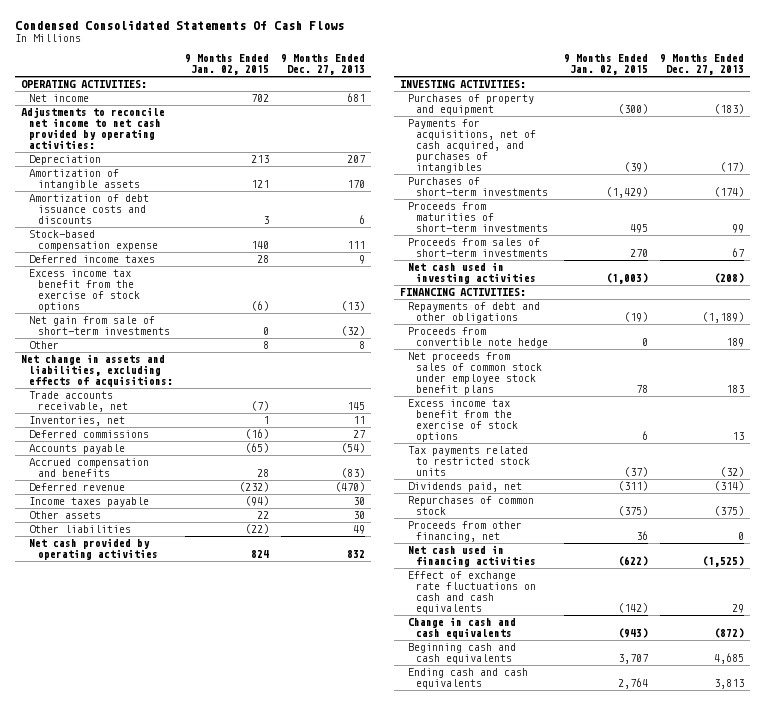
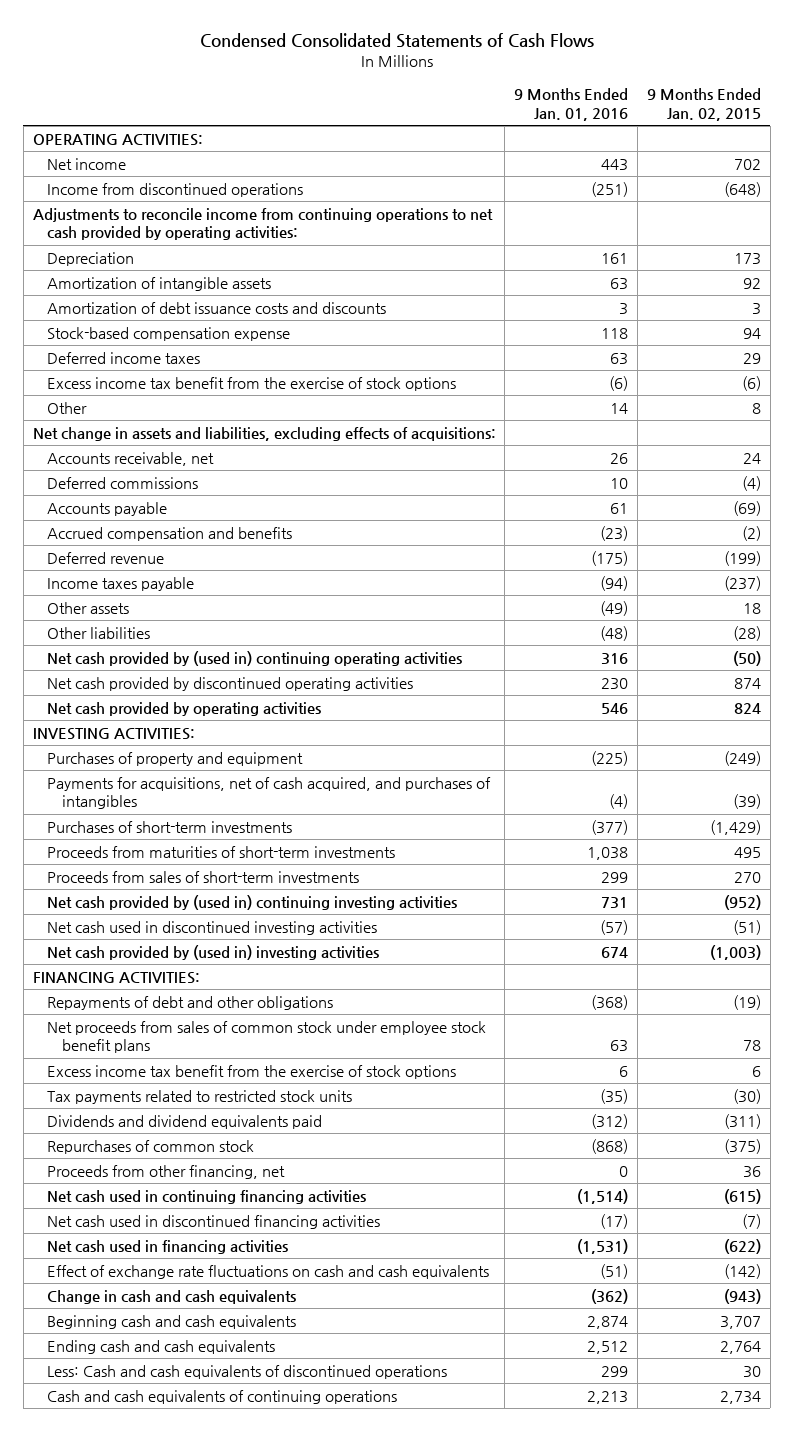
- Condensed Consolidated Statements Of Cash Flows
+ Condensed Consolidated Statements of Cash Flows
- | 9 Months Ended Jan. 02, 2015 | 9 Months Ended Dec. 27, 2013
+ | 9 Months Ended Jan. 01, 2016 | 9 Months Ended Jan. 02, 2015
- Adjustments to reconcile net income to net cash provided by operating activities:
- Depreciation | 213 | 207
- Amortization of intangible assets | 121 | 170
+ Income from discontinued operations | (251) | (648)
+ Adjustments to reconcile income from continuing operations to net cash provided by operating activities:
+ Depreciation | 161 | 173
+ Amortization of intangible assets | 63 | 92
- Stock-based compensation expense | 140 | 111
- Deferred income taxes | 28 | 9
+ Stock-based compensation expense | 118 | 94
+ Deferred income taxes | 63 | 29
- Net gain from sale of short-term investments | 0 | (32)
- Trade accounts receivable, net | (7) | 145
- Inventories, net | 1 | 11
- Deferred commissions | (16) | 27
- Accounts payable | (65) | (54)
- Accrued compensation and benefits | 28 | (83)
- Deferred revenue | (232) | (470)
- Income taxes payable | (94) | 30
- Other assets | 22 | 30
- Other liabilities | (22) | 49
+ Accounts receivable, net | 26 | 24
+ Deferred commissions | 10 | (4)
+ Accounts payable | 61 | (69)
+ Accrued compensation and benefits | (23) | (2)
+ Deferred revenue | (175) | (199)
+ Income taxes payable | (94) | (237)
+ Other assets | (49) | 18
+ Other liabilities | (48) | (28)
+ Net cash provided by (used in) continuing operating activities | 316 | (50)
+ Net cash provided by discontinued operating activities | 230 | 874
- Purchases of property and equipment | (300) | (183)
+ Purchases of property and equipment | (225) | (249)
- Net cash used in investing activities | (1,003) | (208)
+ Net cash provided by (used in) continuing investing activities | 731 | (952)
+ Net cash used in discontinued investing activities | (57) | (51)
+ Net cash provided by (used in) investing activities | 674 | (1,003)
- Proceeds from convertible note hedge | 0 | 189
- Tax payments related to restricted stock units | (37) | (32)
- Dividends paid, net | (311) | (314)
+ Tax payments related to restricted stock units | (35) | (30)
+ Dividends and dividend equivalents paid | (312) | (311)
+ Net cash used in continuing financing activities | (1,514) | (615)
+ Net cash used in discontinued financing activities | (17) | (7)
+ Less: Cash and cash equivalents of discontinued operations | 299 | 30
+ Cash and cash equivalents of continuing operations | 2,213 | 2,734

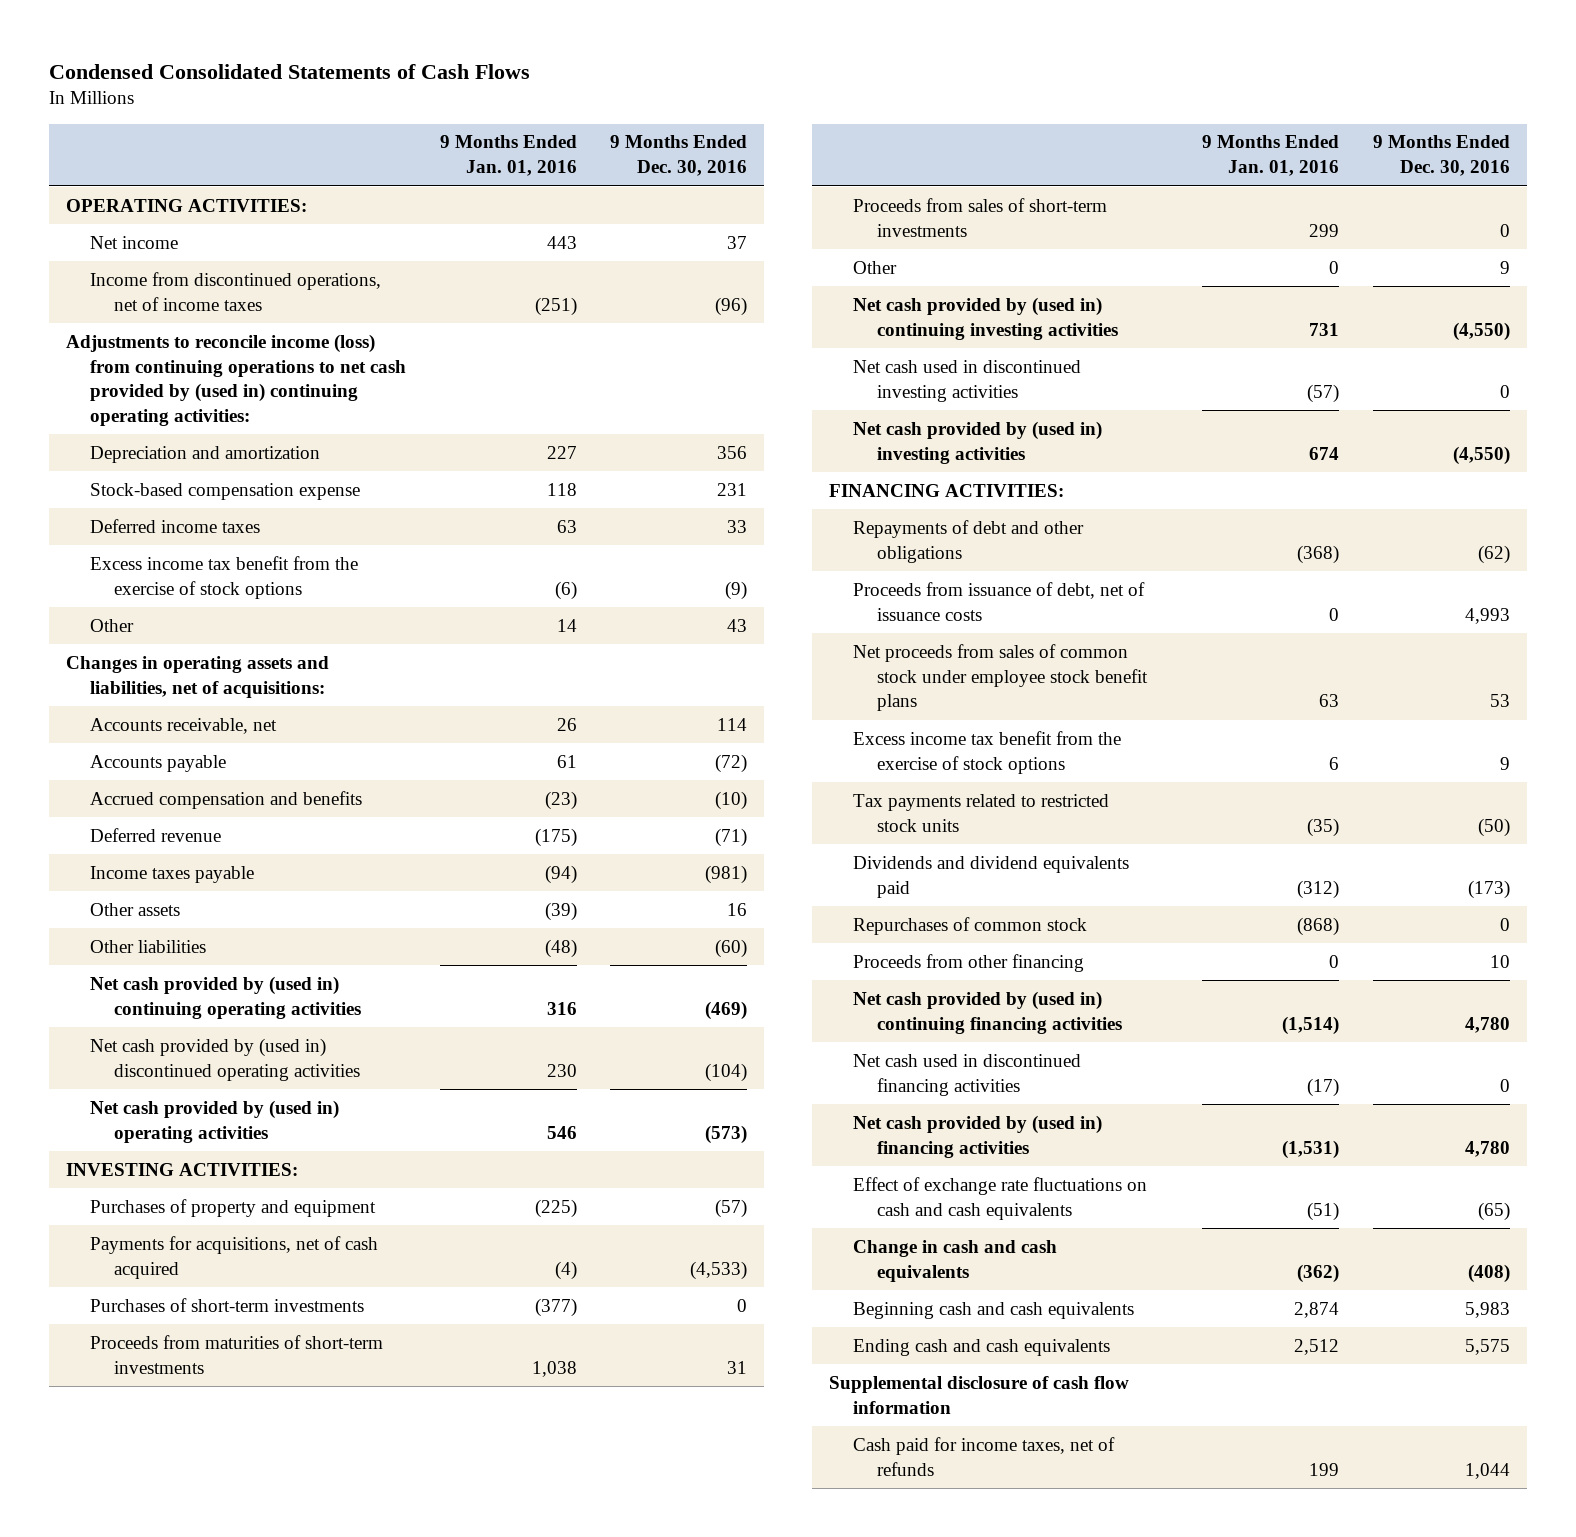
- | 9 Months Ended Jan. 01, 2016 | 9 Months Ended Jan. 02, 2015
+ | 9 Months Ended Jan. 01, 2016 | 9 Months Ended Dec. 30, 2016
- Income from discontinued operations | (251) | (648)
- Adjustments to reconcile income from continuing operations to net cash provided by operating activities:
- Depreciation | 161 | 173
- Amortization of intangible assets | 63 | 92
- Amortization of debt issuance costs and discounts | 3 | 3
+ Income from discontinued operations, net of income taxes | (251) | (96)
+ Adjustments to reconcile income (loss) from continuing operations to net cash provided by (used in) continuing operating activities:
+ Depreciation and amortization | 227 | 356
- Net change in assets and liabilities, excluding effects of acquisitions:
+ Changes in operating assets and liabilities, net of acquisitions:
- Deferred commissions | 10 | (4)
- Other assets | (49) | 18
+ Other assets | (39) | 16
- Net cash provided by discontinued operating activities | 230 | 874
- Net cash provided by operating activities | 546 | 824
+ Net cash provided by (used in) discontinued operating activities | 230 | (104)
+ Net cash provided by (used in) operating activities | 546 | (573)
- Payments for acquisitions, net of cash acquired, and purchases of intangibles | (4) | (39)
+ Payments for acquisitions, net of cash acquired | (4) | (4,533)
+ Other | 0 | 9
+ Proceeds from issuance of debt, net of issuance costs | 0 | 4,993
- Proceeds from other financing, net | 0 | 36
- Net cash used in continuing financing activities | (1,514) | (615)
+ Proceeds from other financing | 0 | 10
+ Net cash provided by (used in) continuing financing activities | (1,514) | 4,780
- Net cash used in financing activities | (1,531) | (622)
+ Net cash provided by (used in) financing activities | (1,531) | 4,780
- Less: Cash and cash equivalents of discontinued operations | 299 | 30
- Cash and cash equivalents of continuing operations | 2,213 | 2,734
+ Supplemental disclosure of cash flow information
+ Cash paid for income taxes, net of refunds | 199 | 1,044

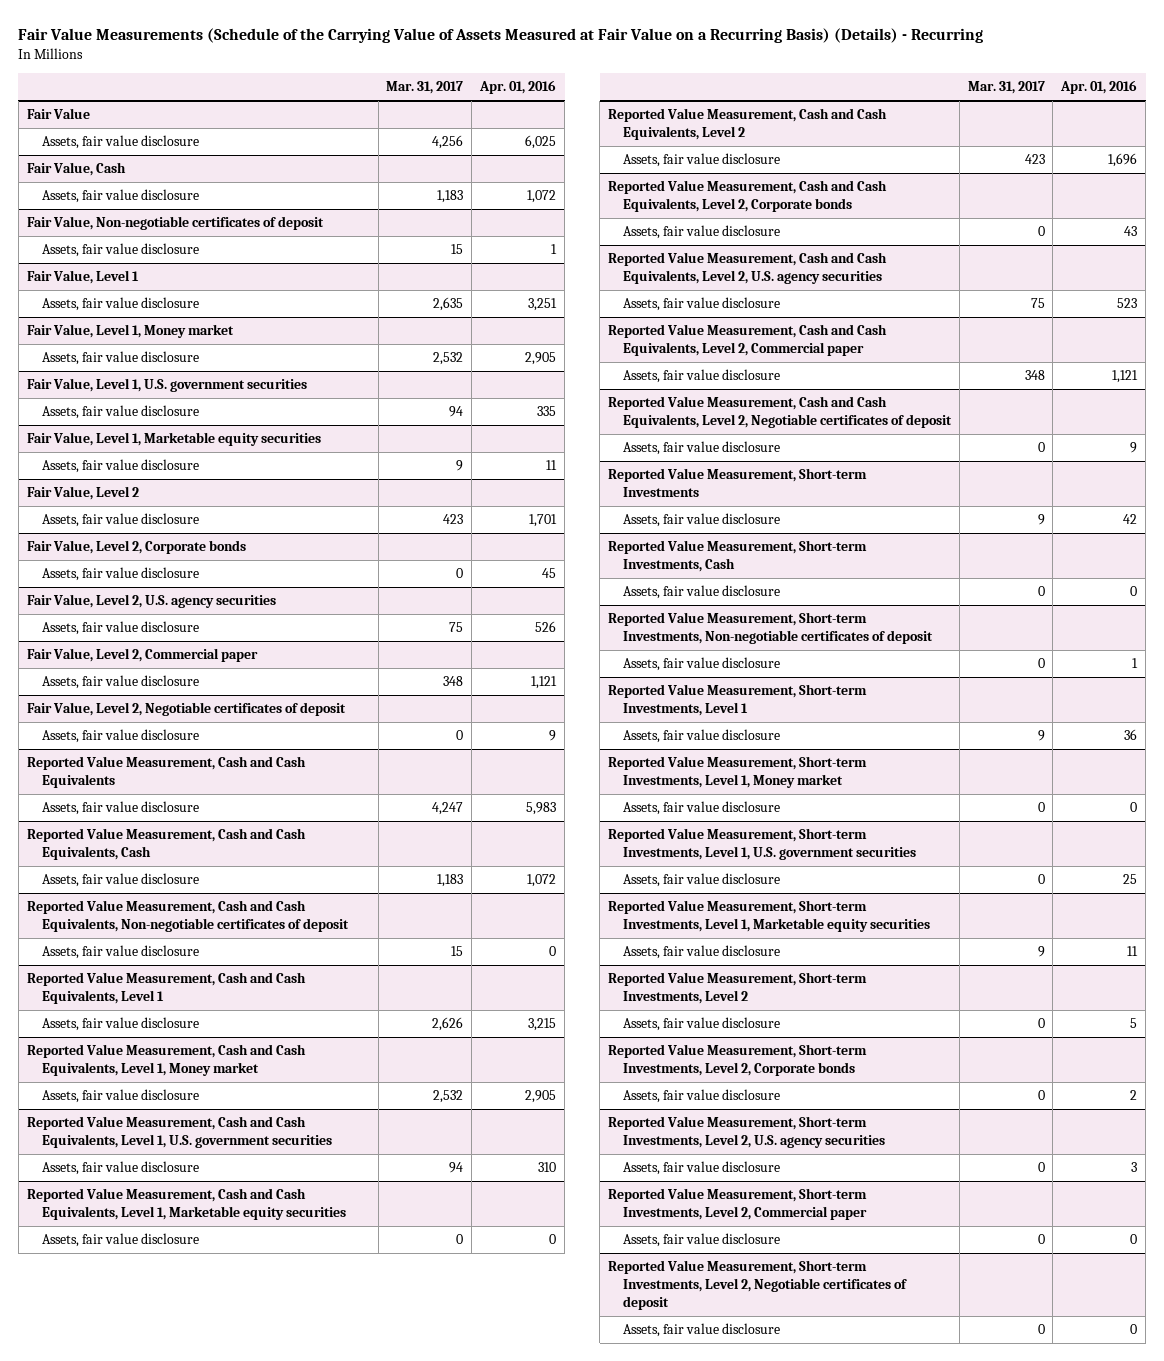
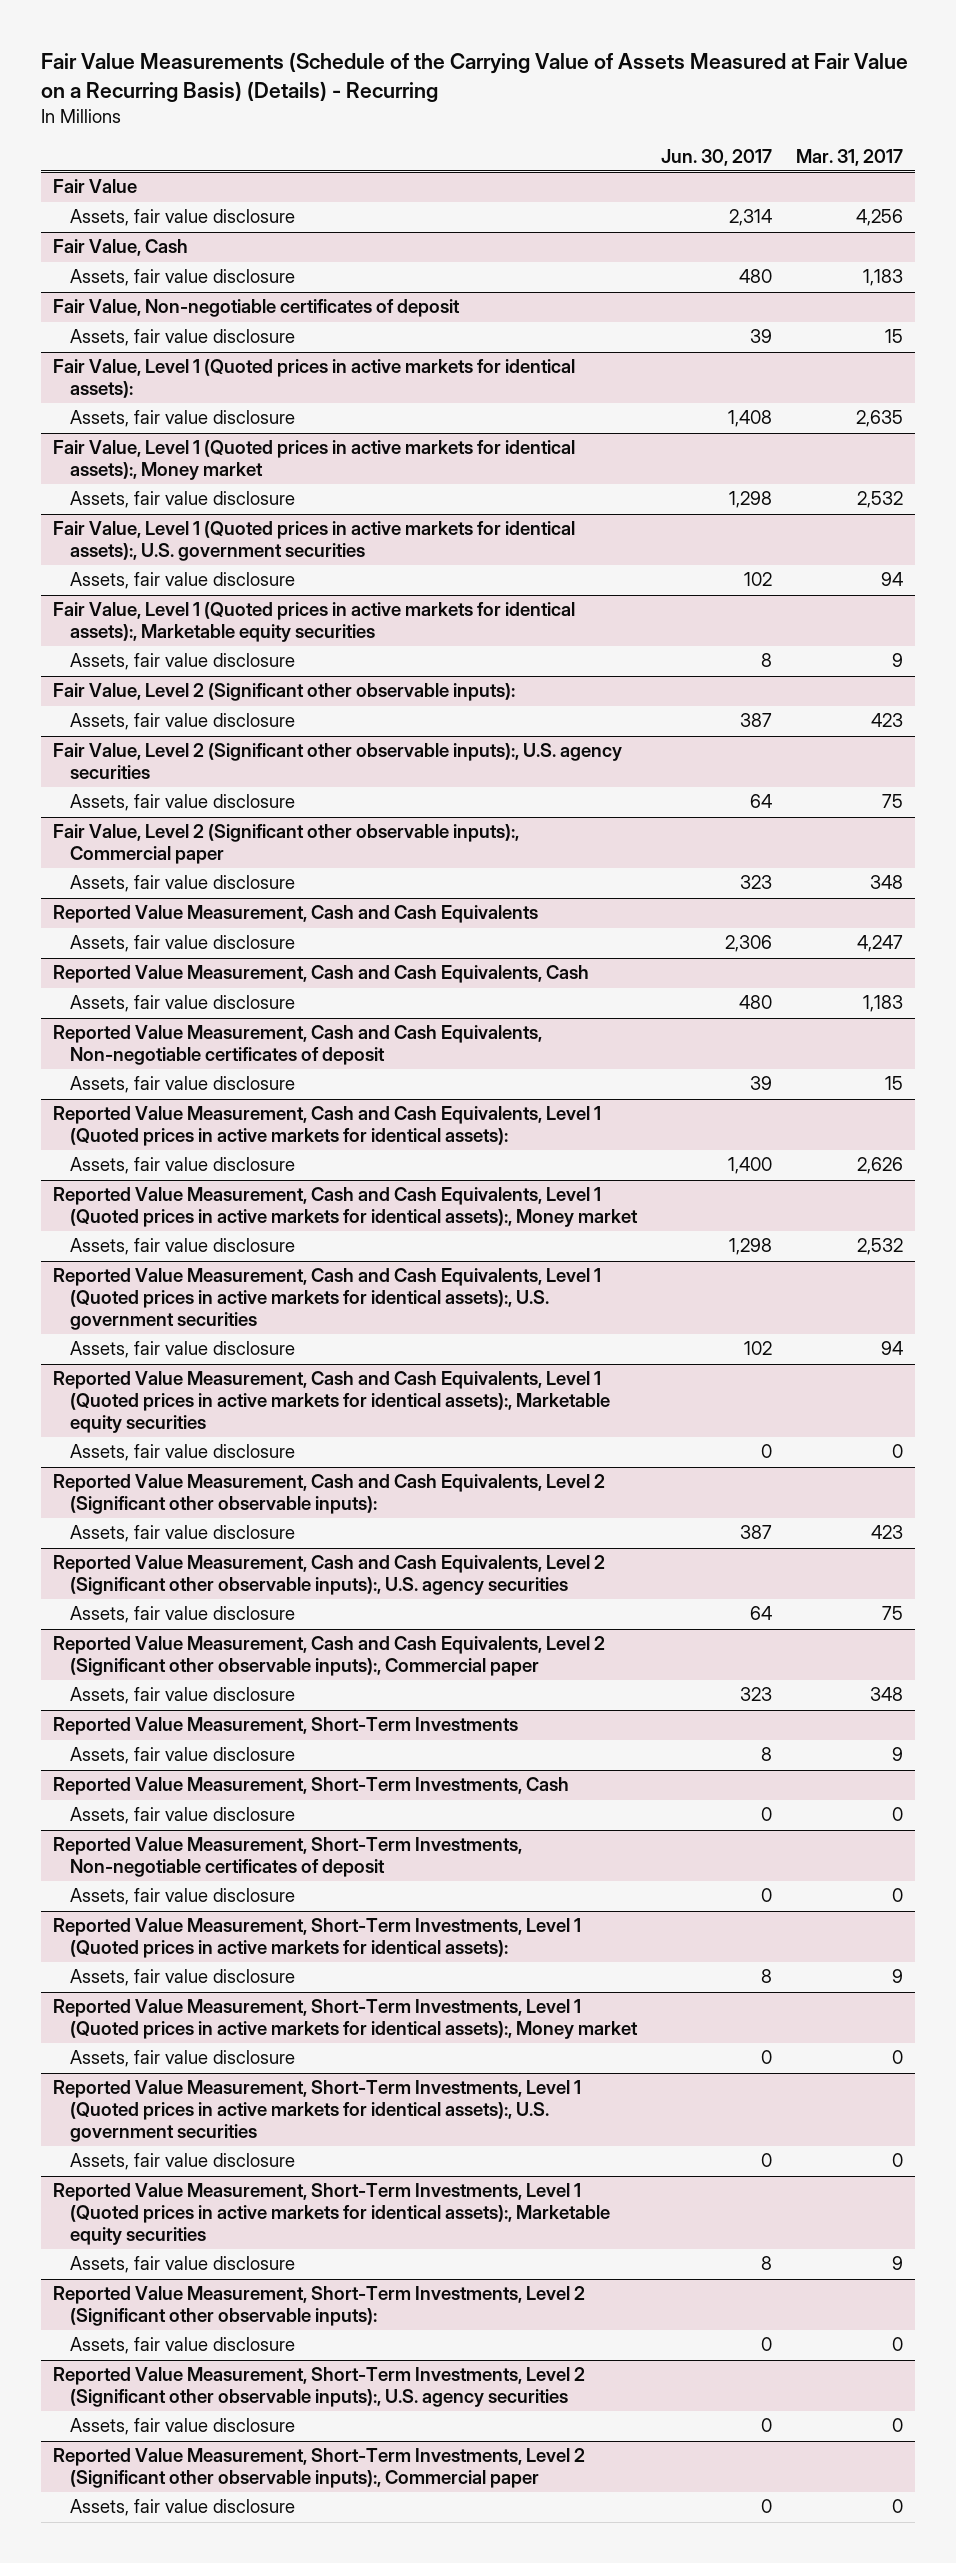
- | Mar. 31, 2017 | Apr. 01, 2016
+ | Jun. 30, 2017 | Mar. 31, 2017
- Fair Value, Level 1
+ Fair Value, Level 1 (Quoted prices in active markets for identical assets):
- Fair Value, Level 1, Money market
+ Fair Value, Level 1 (Quoted prices in active markets for identical assets):, Money market
- Fair Value, Level 1, U.S. government securities
+ Fair Value, Level 1 (Quoted prices in active markets for identical assets):, U.S. government securities
- Fair Value, Level 1, Marketable equity securities
+ Fair Value, Level 1 (Quoted prices in active markets for identical assets):, Marketable equity securities
- Fair Value, Level 2
+ Fair Value, Level 2 (Significant other observable inputs):
- Fair Value, Level 2, Corporate bonds
- Assets, fair value disclosure | 0 | 45
- Fair Value, Level 2, U.S. agency securities
+ Fair Value, Level 2 (Significant other observable inputs):, U.S. agency securities
- Fair Value, Level 2, Commercial paper
+ Fair Value, Level 2 (Significant other observable inputs):, Commercial paper
- Fair Value, Level 2, Negotiable certificates of deposit
- Assets, fair value disclosure | 0 | 9
- Reported Value Measurement, Cash and Cash Equivalents, Level 1
+ Reported Value Measurement, Cash and Cash Equivalents, Level 1 (Quoted prices in active markets for identical assets):
- Reported Value Measurement, Cash and Cash Equivalents, Level 1, Money market
+ Reported Value Measurement, Cash and Cash Equivalents, Level 1 (Quoted prices in active markets for identical assets):, Money market
- Reported Value Measurement, Cash and Cash Equivalents, Level 1, U.S. government securities
+ Reported Value Measurement, Cash and Cash Equivalents, Level 1 (Quoted prices in active markets for identical assets):, U.S. government securities
- Reported Value Measurement, Cash and Cash Equivalents, Level 1, Marketable equity securities
+ Reported Value Measurement, Cash and Cash Equivalents, Level 1 (Quoted prices in active markets for identical assets):, Marketable equity securities
- Reported Value Measurement, Cash and Cash Equivalents, Level 2
+ Reported Value Measurement, Cash and Cash Equivalents, Level 2 (Significant other observable inputs):
- Reported Value Measurement, Cash and Cash Equivalents, Level 2, Corporate bonds
- Assets, fair value disclosure | 0 | 43
- Reported Value Measurement, Cash and Cash Equivalents, Level 2, U.S. agency securities
+ Reported Value Measurement, Cash and Cash Equivalents, Level 2 (Significant other observable inputs):, U.S. agency securities
- Reported Value Measurement, Cash and Cash Equivalents, Level 2, Commercial paper
+ Reported Value Measurement, Cash and Cash Equivalents, Level 2 (Significant other observable inputs):, Commercial paper
- Reported Value Measurement, Cash and Cash Equivalents, Level 2, Negotiable certificates of deposit
- Assets, fair value disclosure | 0 | 9
- Reported Value Measurement, Short-term Investments
+ Reported Value Measurement, Short-Term Investments
- Reported Value Measurement, Short-term Investments, Cash
+ Reported Value Measurement, Short-Term Investments, Cash
- Reported Value Measurement, Short-term Investments, Non-negotiable certificates of deposit
+ Reported Value Measurement, Short-Term Investments, Non-negotiable certificates of deposit
- Reported Value Measurement, Short-term Investments, Level 1
+ Reported Value Measurement, Short-Term Investments, Level 1 (Quoted prices in active markets for identical assets):
- Reported Value Measurement, Short-term Investments, Level 1, Money market
+ Reported Value Measurement, Short-Term Investments, Level 1 (Quoted prices in active markets for identical assets):, Money market
- Reported Value Measurement, Short-term Investments, Level 1, U.S. government securities
+ Reported Value Measurement, Short-Term Investments, Level 1 (Quoted prices in active markets for identical assets):, U.S. government securities
- Reported Value Measurement, Short-term Investments, Level 1, Marketable equity securities
+ Reported Value Measurement, Short-Term Investments, Level 1 (Quoted prices in active markets for identical assets):, Marketable equity securities
- Reported Value Measurement, Short-term Investments, Level 2
- Assets, fair value disclosure | 0 | 5
- Reported Value Measurement, Short-term Investments, Level 2, Corporate bonds
- Assets, fair value disclosure | 0 | 2
- Reported Value Measurement, Short-term Investments, Level 2, U.S. agency securities
+ Reported Value Measurement, Short-Term Investments, Level 2 (Significant other observable inputs):
- Reported Value Measurement, Short-term Investments, Level 2, Commercial paper
+ Reported Value Measurement, Short-Term Investments, Level 2 (Significant other observable inputs):, U.S. agency securities
- Reported Value Measurement, Short-term Investments, Level 2, Negotiable certificates of deposit
+ Reported Value Measurement, Short-Term Investments, Level 2 (Significant other observable inputs):, Commercial paper

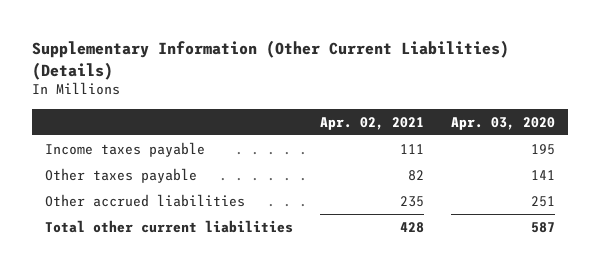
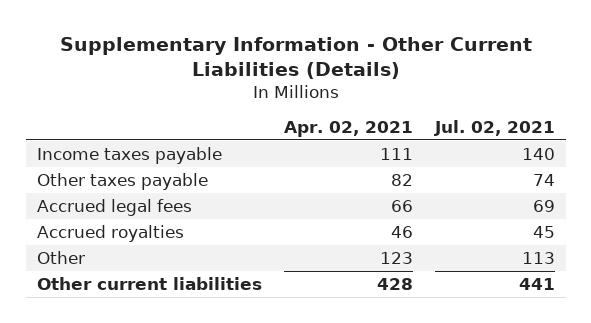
- Supplementary Information (Other Current Liabilities) (Details)
+ Supplementary Information - Other Current Liabilities (Details)
- | Apr. 02, 2021 | Apr. 03, 2020
+ | Apr. 02, 2021 | Jul. 02, 2021
- Other accrued liabilities | 235 | 251
- Total other current liabilities | 428 | 587
+ Accrued legal fees | 66 | 69
+ Accrued royalties | 46 | 45
+ Other | 123 | 113
+ Other current liabilities | 428 | 441

